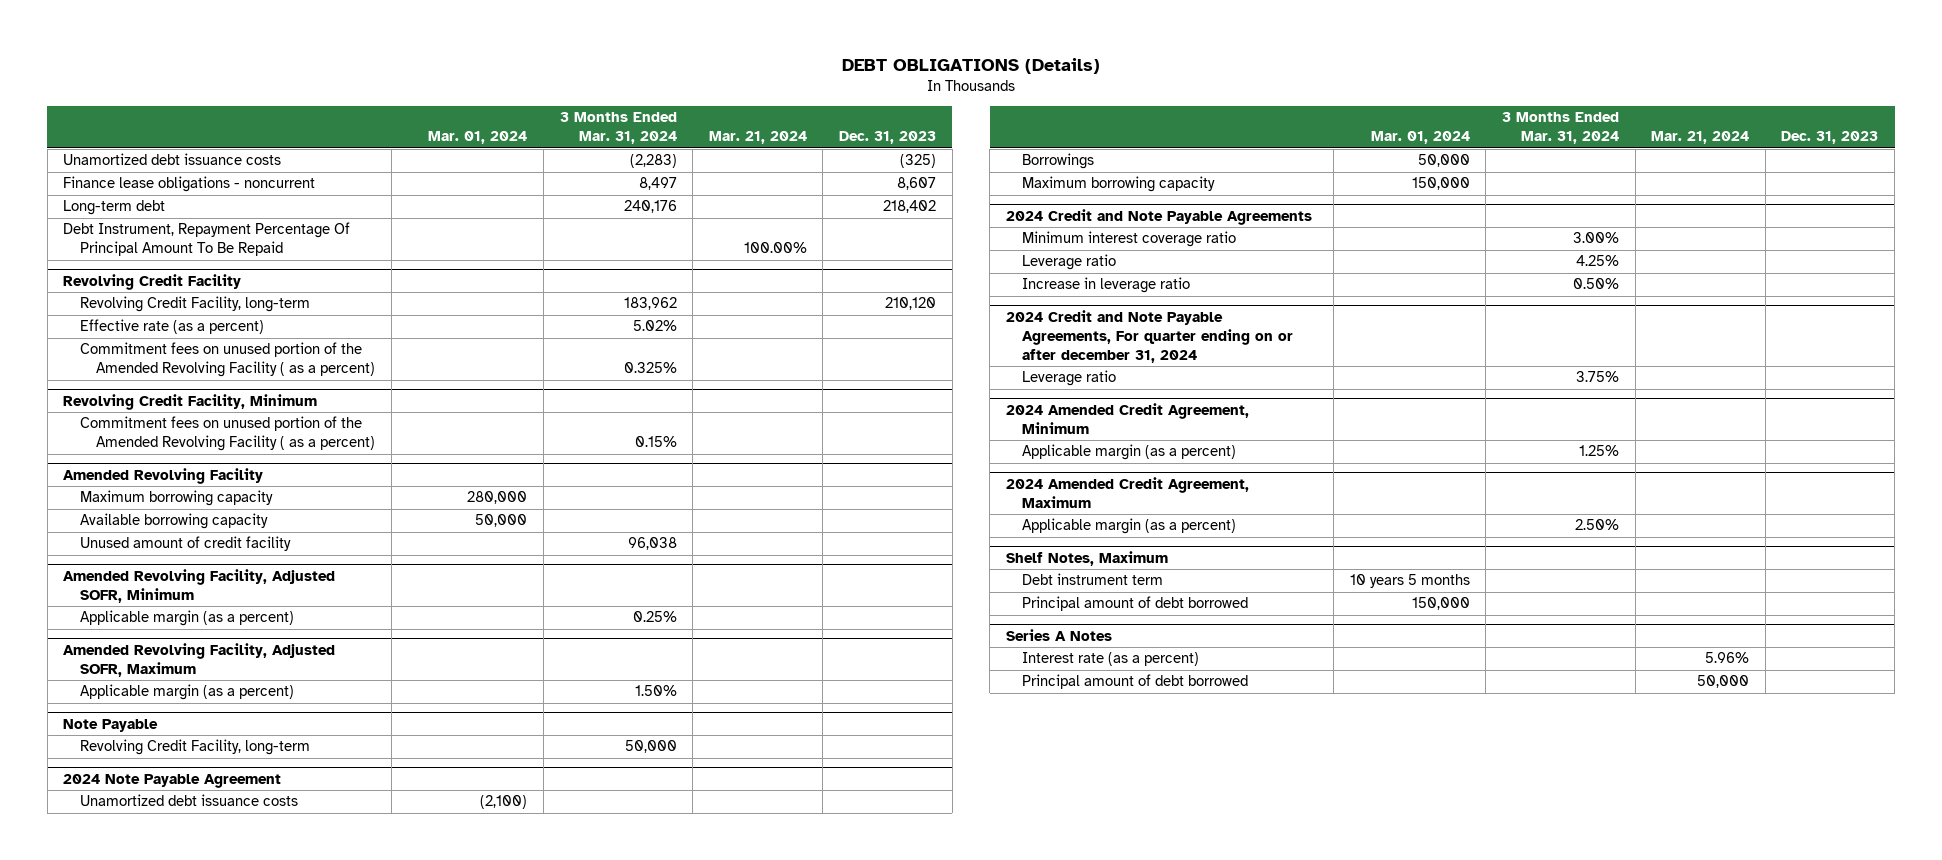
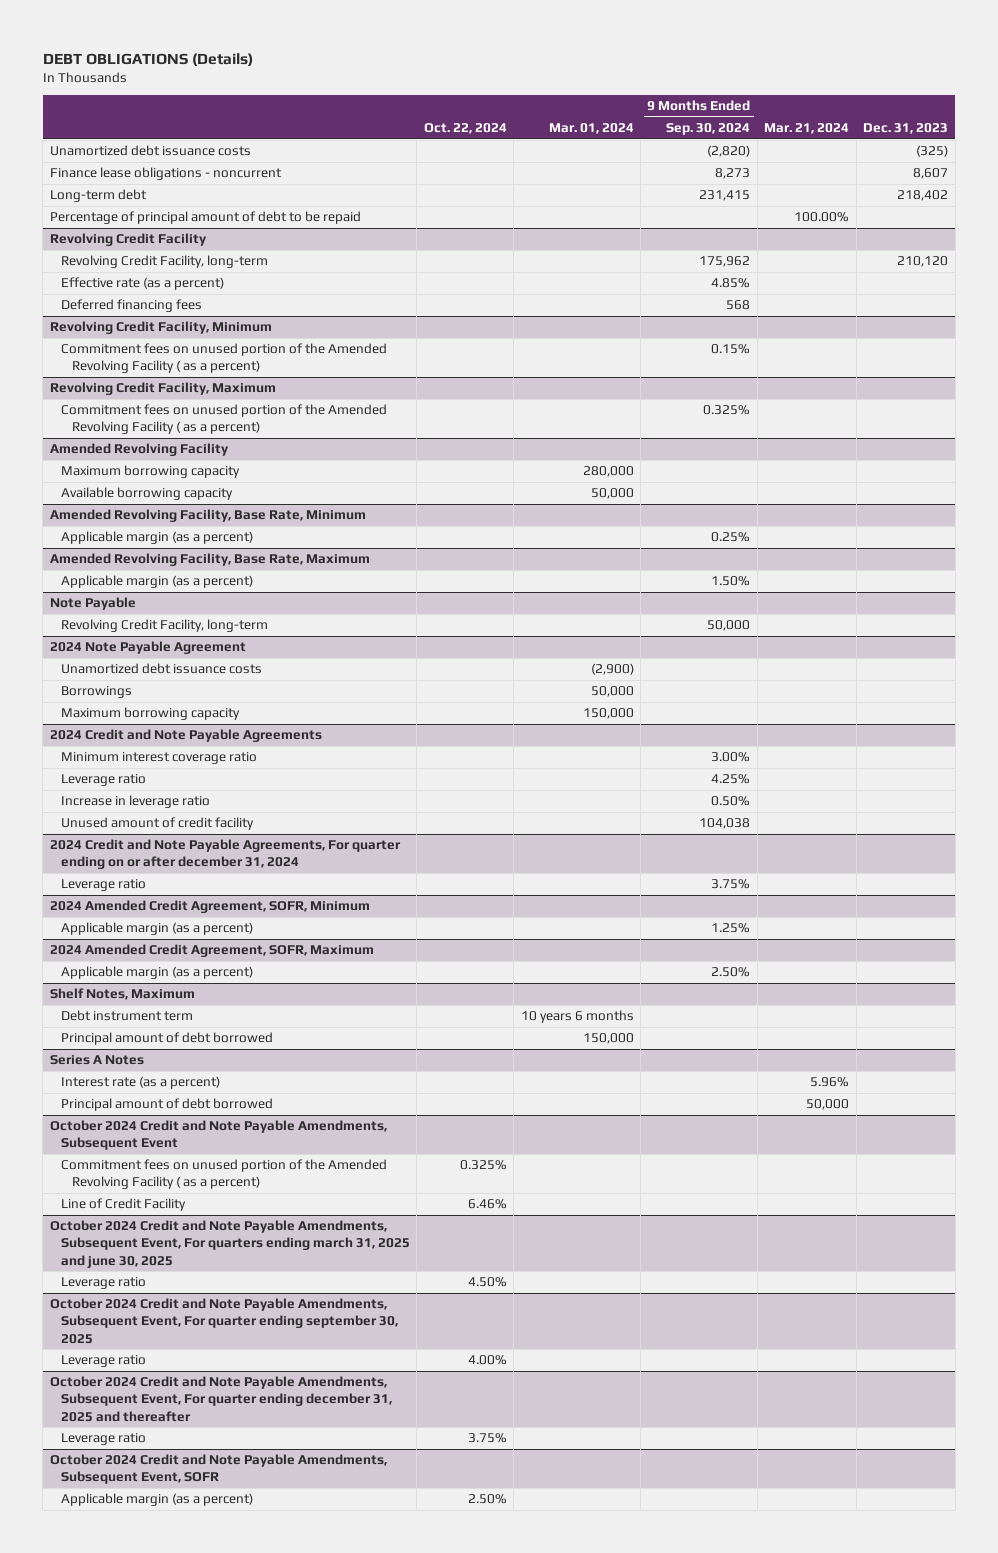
- | Mar. 01, 2024 | 3 Months Ended Mar. 31, 2024 | Mar. 21, 2024 | Dec. 31, 2023
+ | Oct. 22, 2024 | Mar. 01, 2024 | 9 Months Ended Sep. 30, 2024 | Mar. 21, 2024 | Dec. 31, 2023
- Debt Instrument, Repayment Percentage Of Principal Amount To Be Repaid | | | 100.00% |
+ Percentage of principal amount of debt to be repaid | | | | 100.00% |
@ Revolving Credit Facility
- Commitment fees on unused portion of the Amended Revolving Facility ( as a percent) | | 0.325% | |
+ Deferred financing fees | | | 568 | |
+ Revolving Credit Facility, Maximum
+ Commitment fees on unused portion of the Amended Revolving Facility ( as a percent) | | | 0.325% | |
@ Amended Revolving Facility
- Unused amount of credit facility | | 96,038 | |
- Amended Revolving Facility, Adjusted SOFR, Minimum
+ Amended Revolving Facility, Base Rate, Minimum
- Amended Revolving Facility, Adjusted SOFR, Maximum
+ Amended Revolving Facility, Base Rate, Maximum
@ 2024 Note Payable Agreement
- Unamortized debt issuance costs | (2,100) | | |
+ Unamortized debt issuance costs | | (2,900) | | |
@ 2024 Credit and Note Payable Agreements
+ Unused amount of credit facility | | | 104,038 | |
- 2024 Amended Credit Agreement, Minimum
+ 2024 Amended Credit Agreement, SOFR, Minimum
- 2024 Amended Credit Agreement, Maximum
+ 2024 Amended Credit Agreement, SOFR, Maximum
@ Shelf Notes, Maximum
- Debt instrument term | 10 years 5 months | | |
+ Debt instrument term | | 10 years 6 months | | |
+ October 2024 Credit and Note Payable Amendments, Subsequent Event
+ Commitment fees on unused portion of the Amended Revolving Facility ( as a percent) | 0.325% | | | |
+ Line of Credit Facility | 6.46% | | | |
+ October 2024 Credit and Note Payable Amendments, Subsequent Event, For quarters ending march 31, 2025 and june 30, 2025
+ Leverage ratio | 4.50% | | | |
+ October 2024 Credit and Note Payable Amendments, Subsequent Event, For quarter ending september 30, 2025
+ Leverage ratio | 4.00% | | | |
+ October 2024 Credit and Note Payable Amendments, Subsequent Event, For quarter ending december 31, 2025 and thereafter
+ Leverage ratio | 3.75% | | | |
+ October 2024 Credit and Note Payable Amendments, Subsequent Event, SOFR
+ Applicable margin (as a percent) | 2.50% | | | |

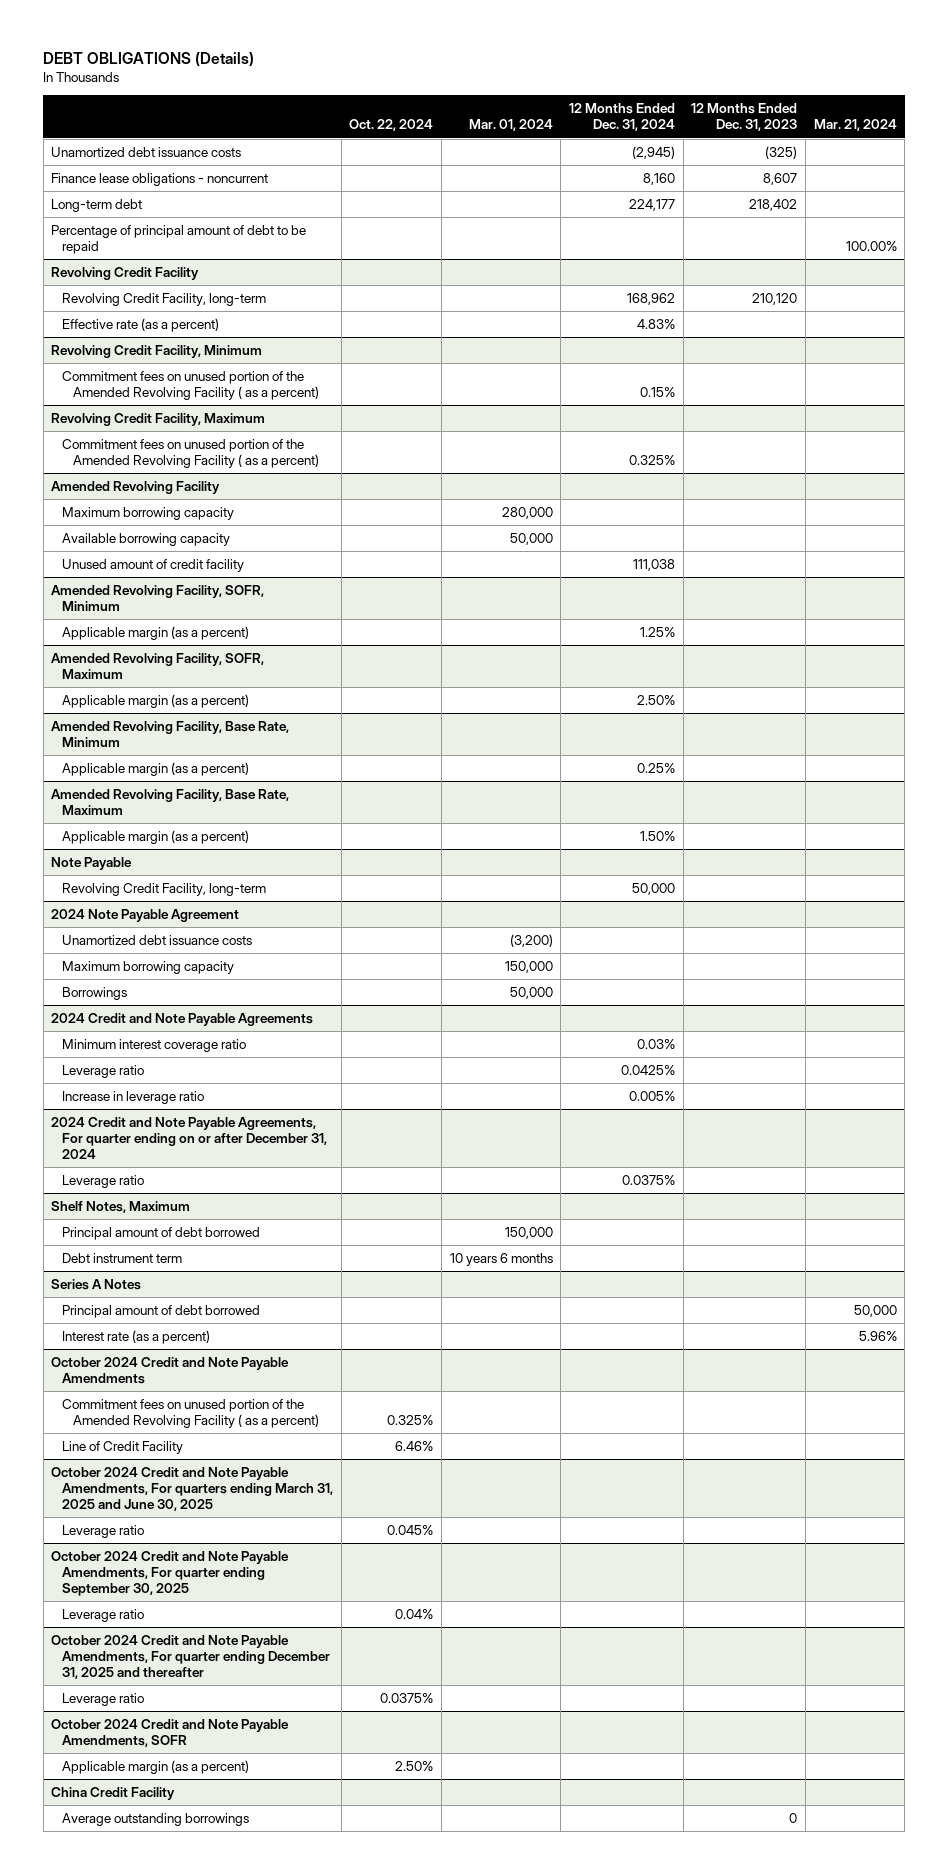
- | Oct. 22, 2024 | Mar. 01, 2024 | 9 Months Ended Sep. 30, 2024 | Mar. 21, 2024 | Dec. 31, 2023
+ | Oct. 22, 2024 | Mar. 01, 2024 | 12 Months Ended Dec. 31, 2024 | 12 Months Ended Dec. 31, 2023 | Mar. 21, 2024
@ Revolving Credit Facility
- Deferred financing fees | | | 568 | |
@ Amended Revolving Facility
+ Unused amount of credit facility | | | 111,038 | |
+ Amended Revolving Facility, SOFR, Minimum
+ Applicable margin (as a percent) | | | 1.25% | |
+ Amended Revolving Facility, SOFR, Maximum
+ Applicable margin (as a percent) | | | 2.50% | |
@ 2024 Note Payable Agreement
- Unamortized debt issuance costs | | (2,900) | | |
+ Unamortized debt issuance costs | | (3,200) | | |
moved down: Borrowings | | 50,000 | | |
@ 2024 Credit and Note Payable Agreements
- Unused amount of credit facility | | | 104,038 | |
- 2024 Credit and Note Payable Agreements, For quarter ending on or after december 31, 2024
+ 2024 Credit and Note Payable Agreements, For quarter ending on or after December 31, 2024
- 2024 Amended Credit Agreement, SOFR, Minimum
- Applicable margin (as a percent) | | | 1.25% | |
- 2024 Amended Credit Agreement, SOFR, Maximum
- Applicable margin (as a percent) | | | 2.50% | |
@ Shelf Notes, Maximum
moved down: Debt instrument term | | 10 years 6 months | | |
- October 2024 Credit and Note Payable Amendments, Subsequent Event
@ Series A Notes
moved down: Interest rate (as a percent) | | | | | 5.96%
+ October 2024 Credit and Note Payable Amendments
- October 2024 Credit and Note Payable Amendments, Subsequent Event, For quarters ending march 31, 2025 and june 30, 2025
- Leverage ratio | 4.50% | | | |
- October 2024 Credit and Note Payable Amendments, Subsequent Event, For quarter ending september 30, 2025
- Leverage ratio | 4.00% | | | |
- October 2024 Credit and Note Payable Amendments, Subsequent Event, For quarter ending december 31, 2025 and thereafter
- Leverage ratio | 3.75% | | | |
- October 2024 Credit and Note Payable Amendments, Subsequent Event, SOFR
+ October 2024 Credit and Note Payable Amendments, For quarters ending March 31, 2025 and June 30, 2025
+ Leverage ratio | 0.045% | | | |
+ October 2024 Credit and Note Payable Amendments, For quarter ending September 30, 2025
+ Leverage ratio | 0.04% | | | |
+ October 2024 Credit and Note Payable Amendments, For quarter ending December 31, 2025 and thereafter
+ Leverage ratio | 0.0375% | | | |
+ October 2024 Credit and Note Payable Amendments, SOFR
+ China Credit Facility
+ Average outstanding borrowings | | | | 0 |

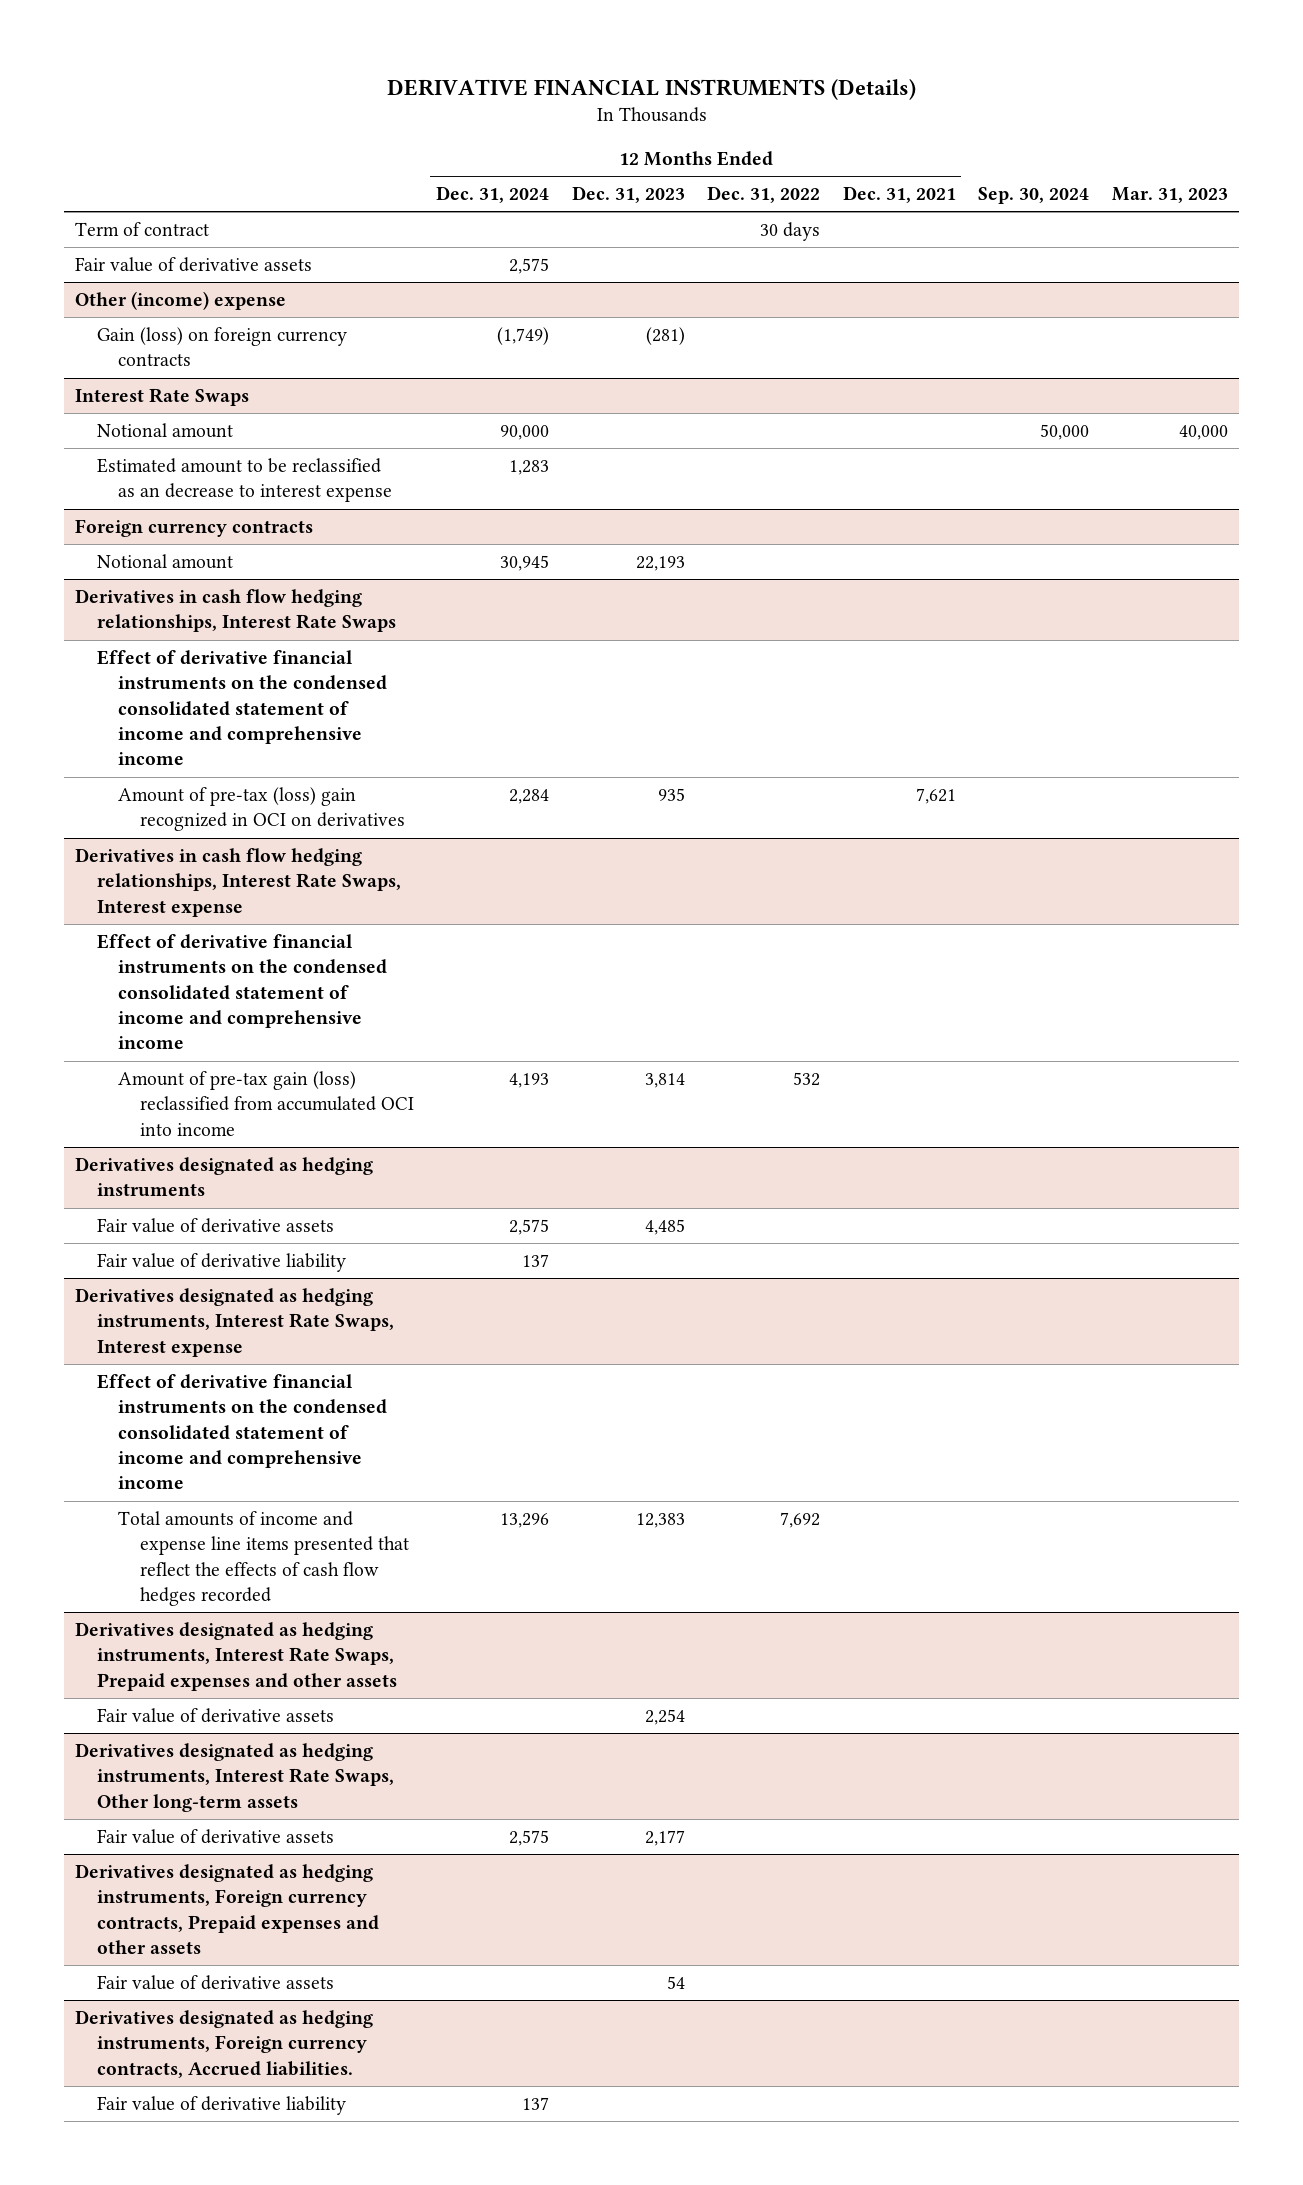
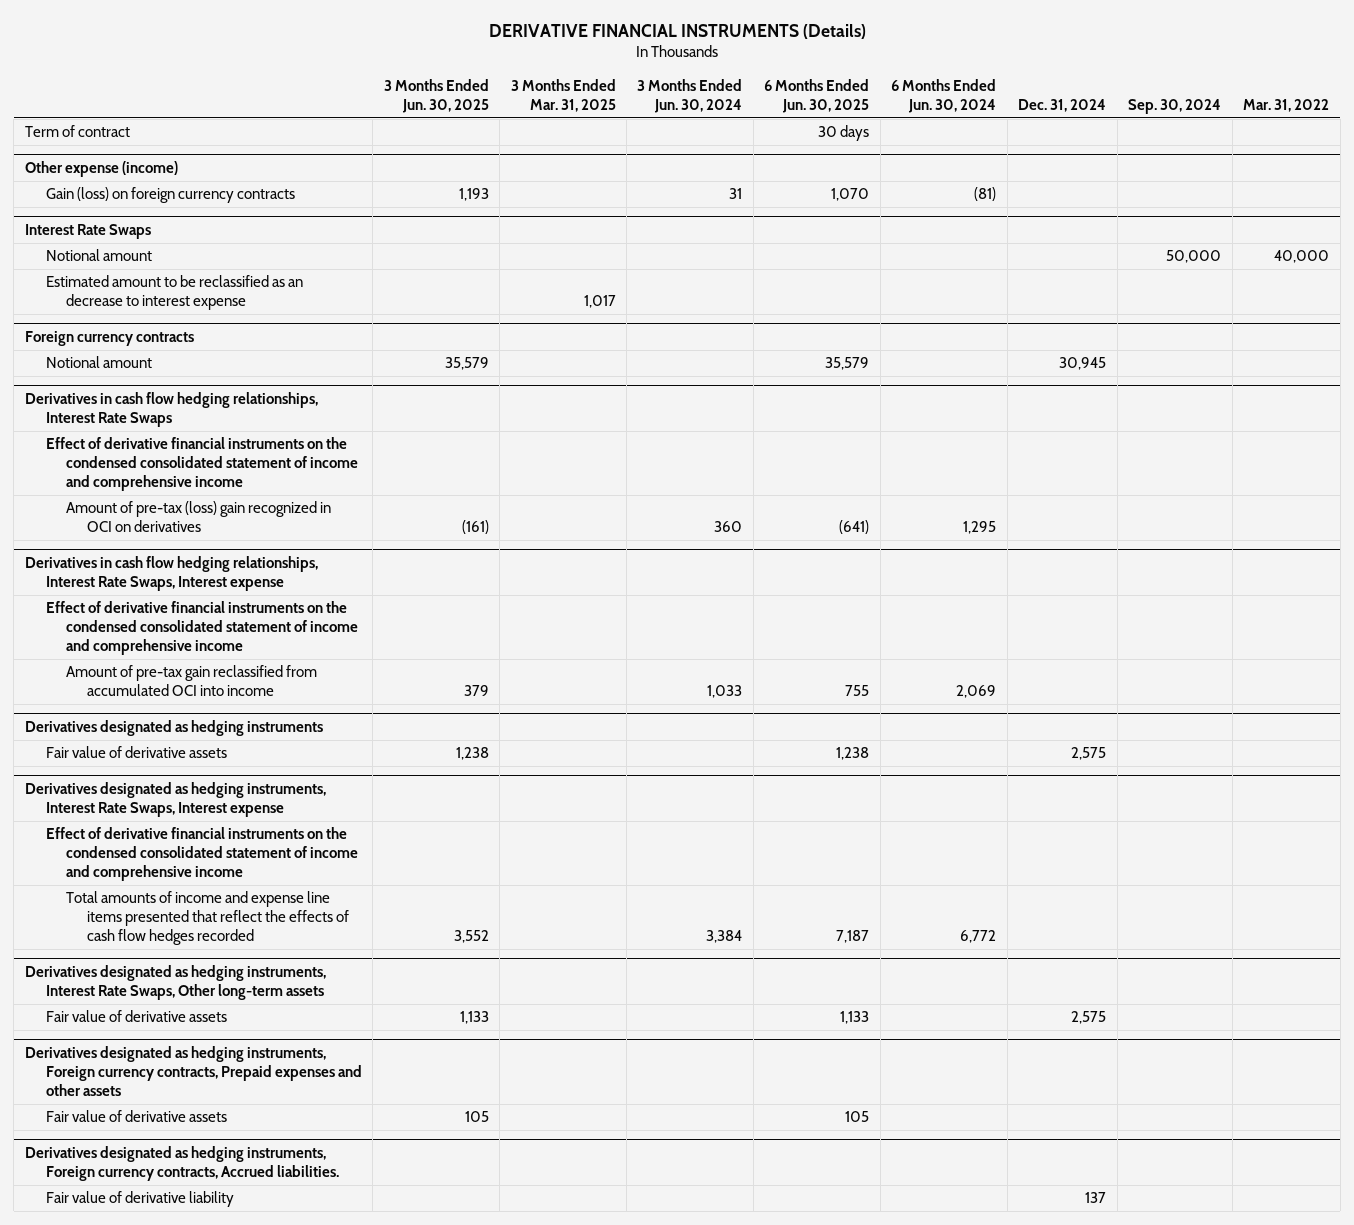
- | 12 Months Ended Dec. 31, 2024 | 12 Months Ended Dec. 31, 2023 | 12 Months Ended Dec. 31, 2022 | 12 Months Ended Dec. 31, 2021 | Sep. 30, 2024 | Mar. 31, 2023
+ | 3 Months Ended Jun. 30, 2025 | 3 Months Ended Mar. 31, 2025 | 3 Months Ended Jun. 30, 2024 | 6 Months Ended Jun. 30, 2025 | 6 Months Ended Jun. 30, 2024 | Dec. 31, 2024 | Sep. 30, 2024 | Mar. 31, 2022
- Fair value of derivative assets | 2,575 | | | | |
- Other (income) expense
+ Other expense (income)
@ Derivatives in cash flow hedging relationships, Interest Rate Swaps, Interest expense
- Amount of pre-tax gain (loss) reclassified from accumulated OCI into income | 4,193 | 3,814 | 532 | | |
+ Amount of pre-tax gain reclassified from accumulated OCI into income | 379 | | 1,033 | 755 | 2,069 | | |
@ Derivatives designated as hedging instruments
- Fair value of derivative liability | 137 | | | | |
- Derivatives designated as hedging instruments, Interest Rate Swaps, Prepaid expenses and other assets
- Fair value of derivative assets | | 2,254 | | | |

